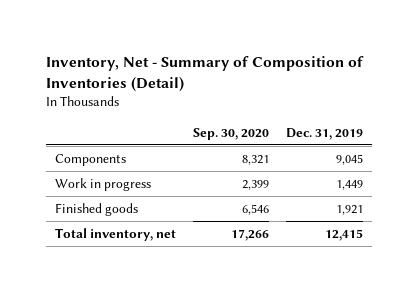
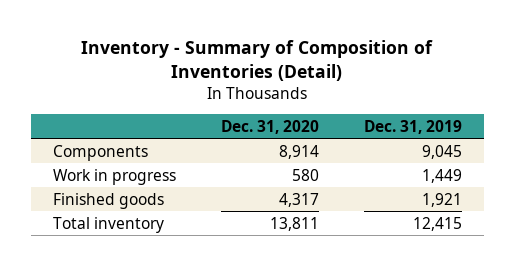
- Inventory, Net - Summary of Composition of Inventories (Detail)
+ Inventory - Summary of Composition of Inventories (Detail)
- | Sep. 30, 2020 | Dec. 31, 2019
+ | Dec. 31, 2020 | Dec. 31, 2019
- Total inventory, net | 17,266 | 12,415
+ Total inventory | 13,811 | 12,415

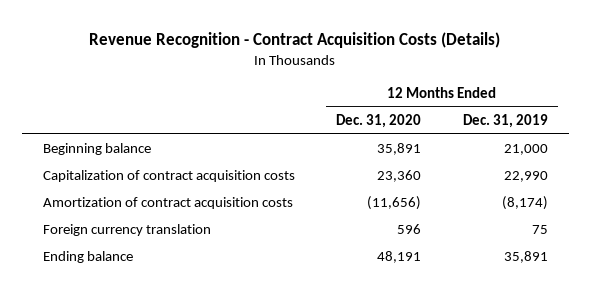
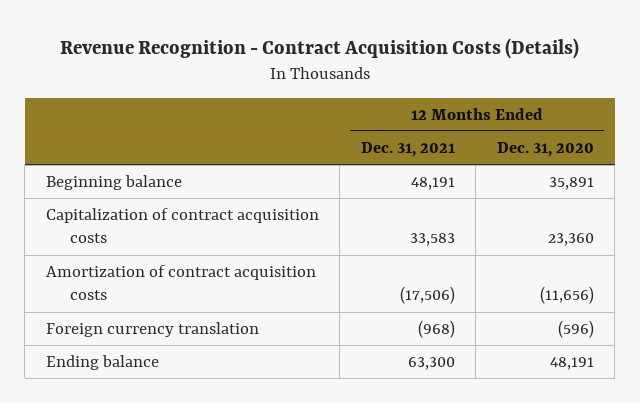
- | 12 Months Ended Dec. 31, 2020 | 12 Months Ended Dec. 31, 2019
+ | 12 Months Ended Dec. 31, 2021 | 12 Months Ended Dec. 31, 2020
- Foreign currency translation | 596 | 75
+ Foreign currency translation | (968) | (596)

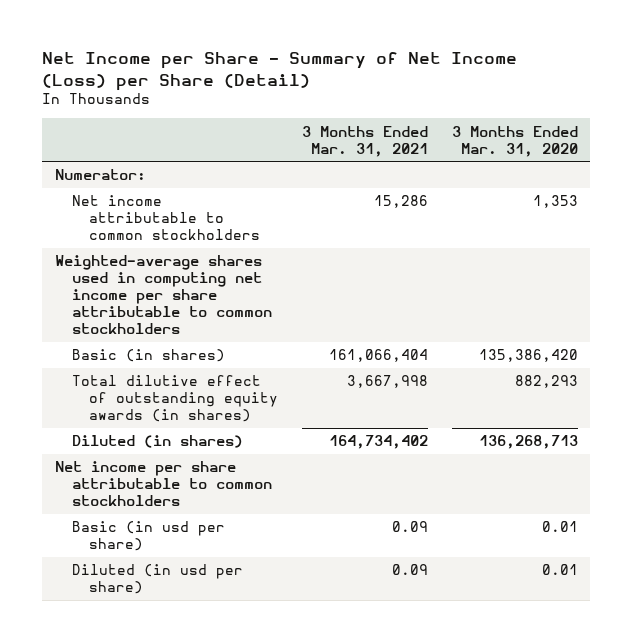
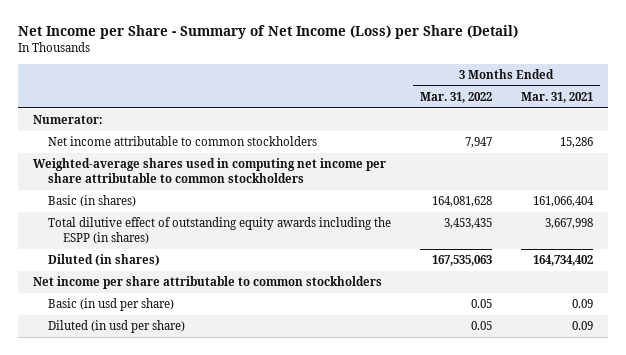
- | 3 Months Ended Mar. 31, 2021 | 3 Months Ended Mar. 31, 2020
+ | 3 Months Ended Mar. 31, 2022 | 3 Months Ended Mar. 31, 2021
- Total dilutive effect of outstanding equity awards (in shares) | 3,667,998 | 882,293
+ Total dilutive effect of outstanding equity awards including the ESPP (in shares) | 3,453,435 | 3,667,998

